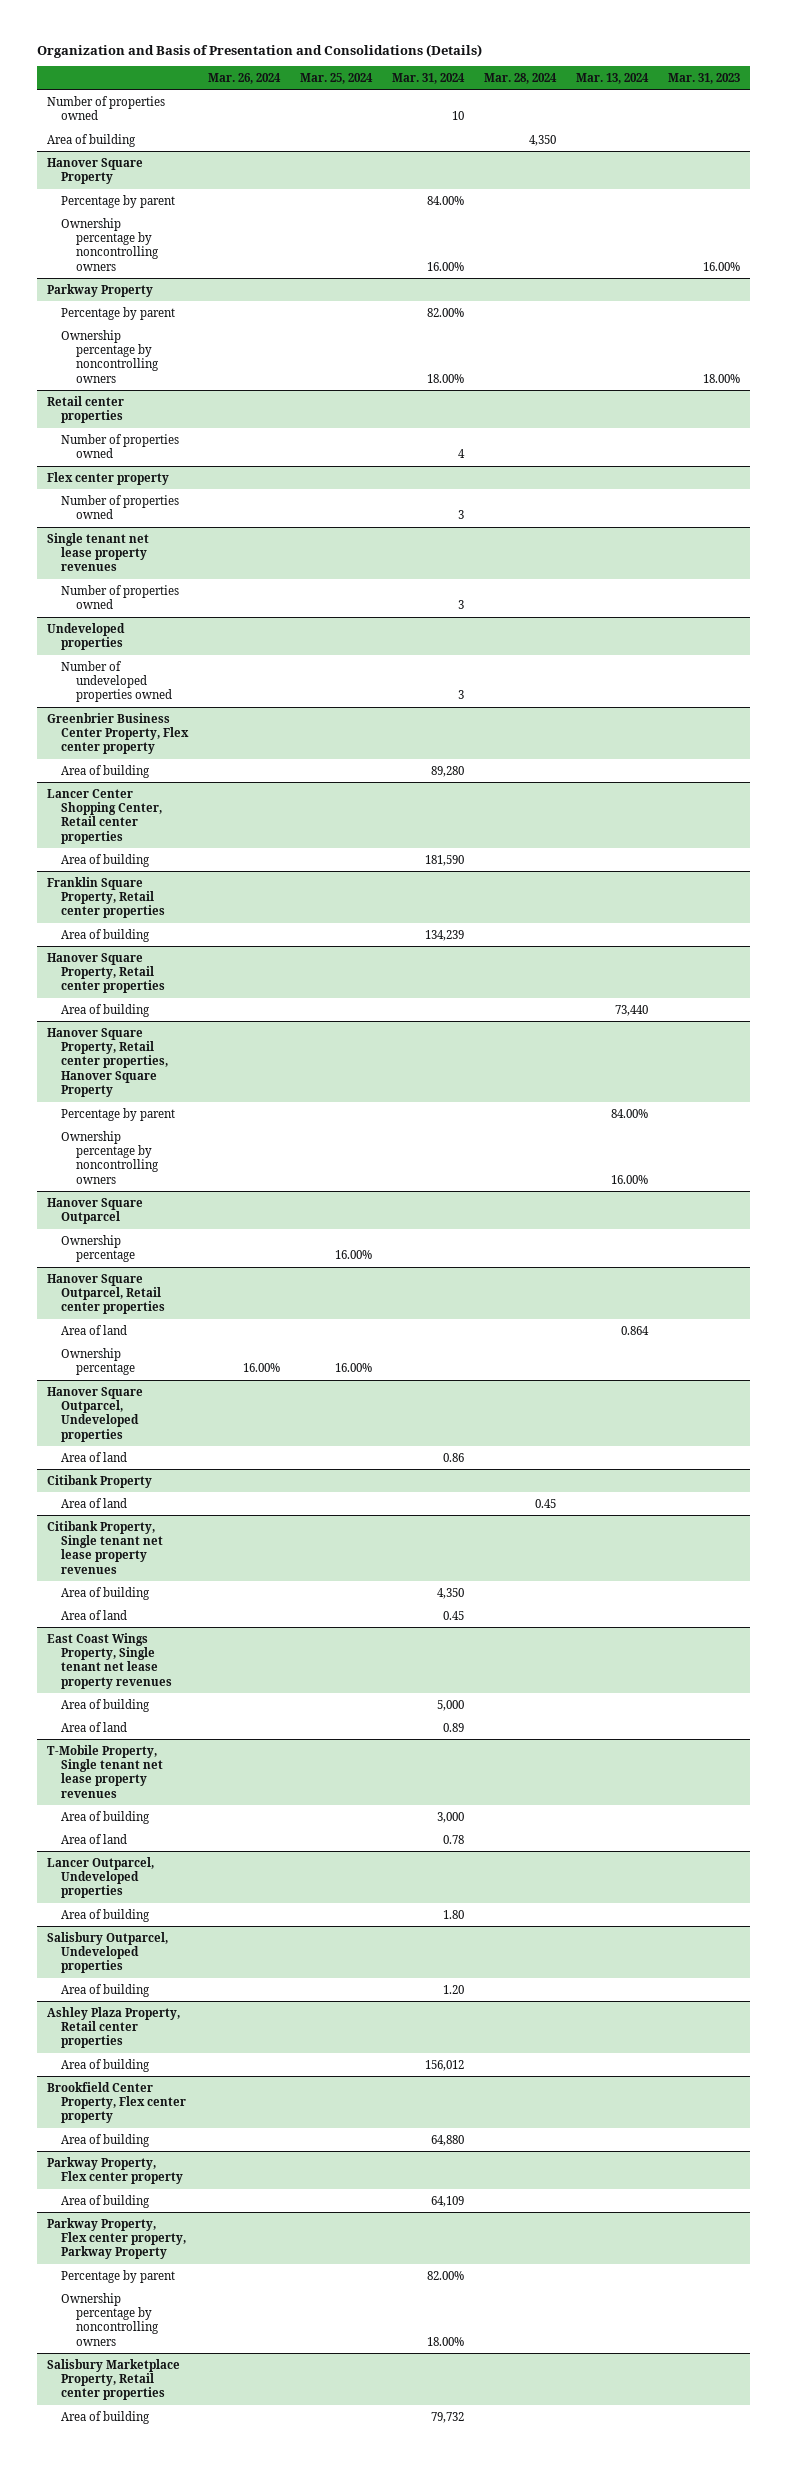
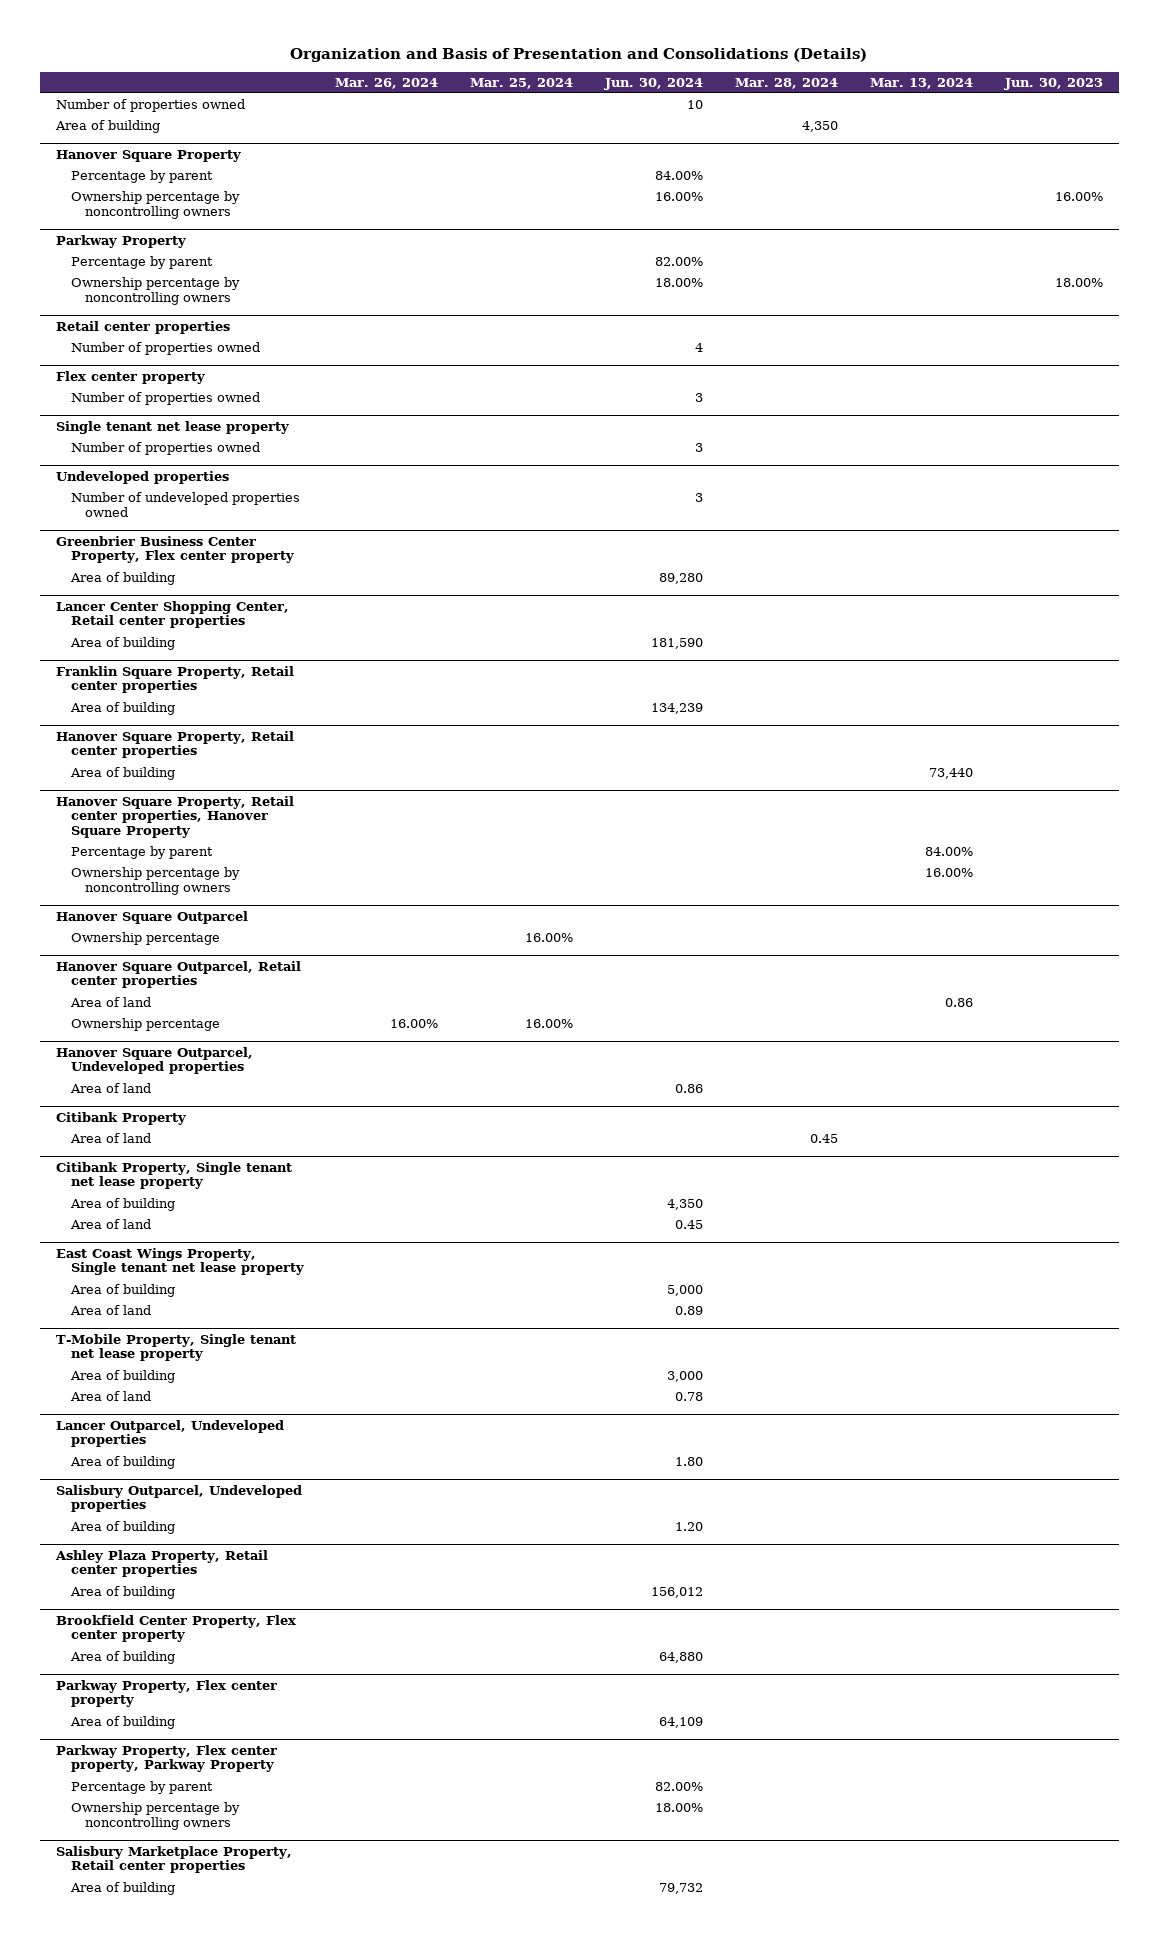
- | Mar. 26, 2024 | Mar. 25, 2024 | Mar. 31, 2024 | Mar. 28, 2024 | Mar. 13, 2024 | Mar. 31, 2023
+ | Mar. 26, 2024 | Mar. 25, 2024 | Jun. 30, 2024 | Mar. 28, 2024 | Mar. 13, 2024 | Jun. 30, 2023
- Single tenant net lease property revenues
+ Single tenant net lease property
@ Hanover Square Outparcel, Retail center properties
- Area of land | | | | | 0.864 |
+ Area of land | | | | | 0.86 |
- Citibank Property, Single tenant net lease property revenues
+ Citibank Property, Single tenant net lease property
- East Coast Wings Property, Single tenant net lease property revenues
+ East Coast Wings Property, Single tenant net lease property
- T-Mobile Property, Single tenant net lease property revenues
+ T-Mobile Property, Single tenant net lease property

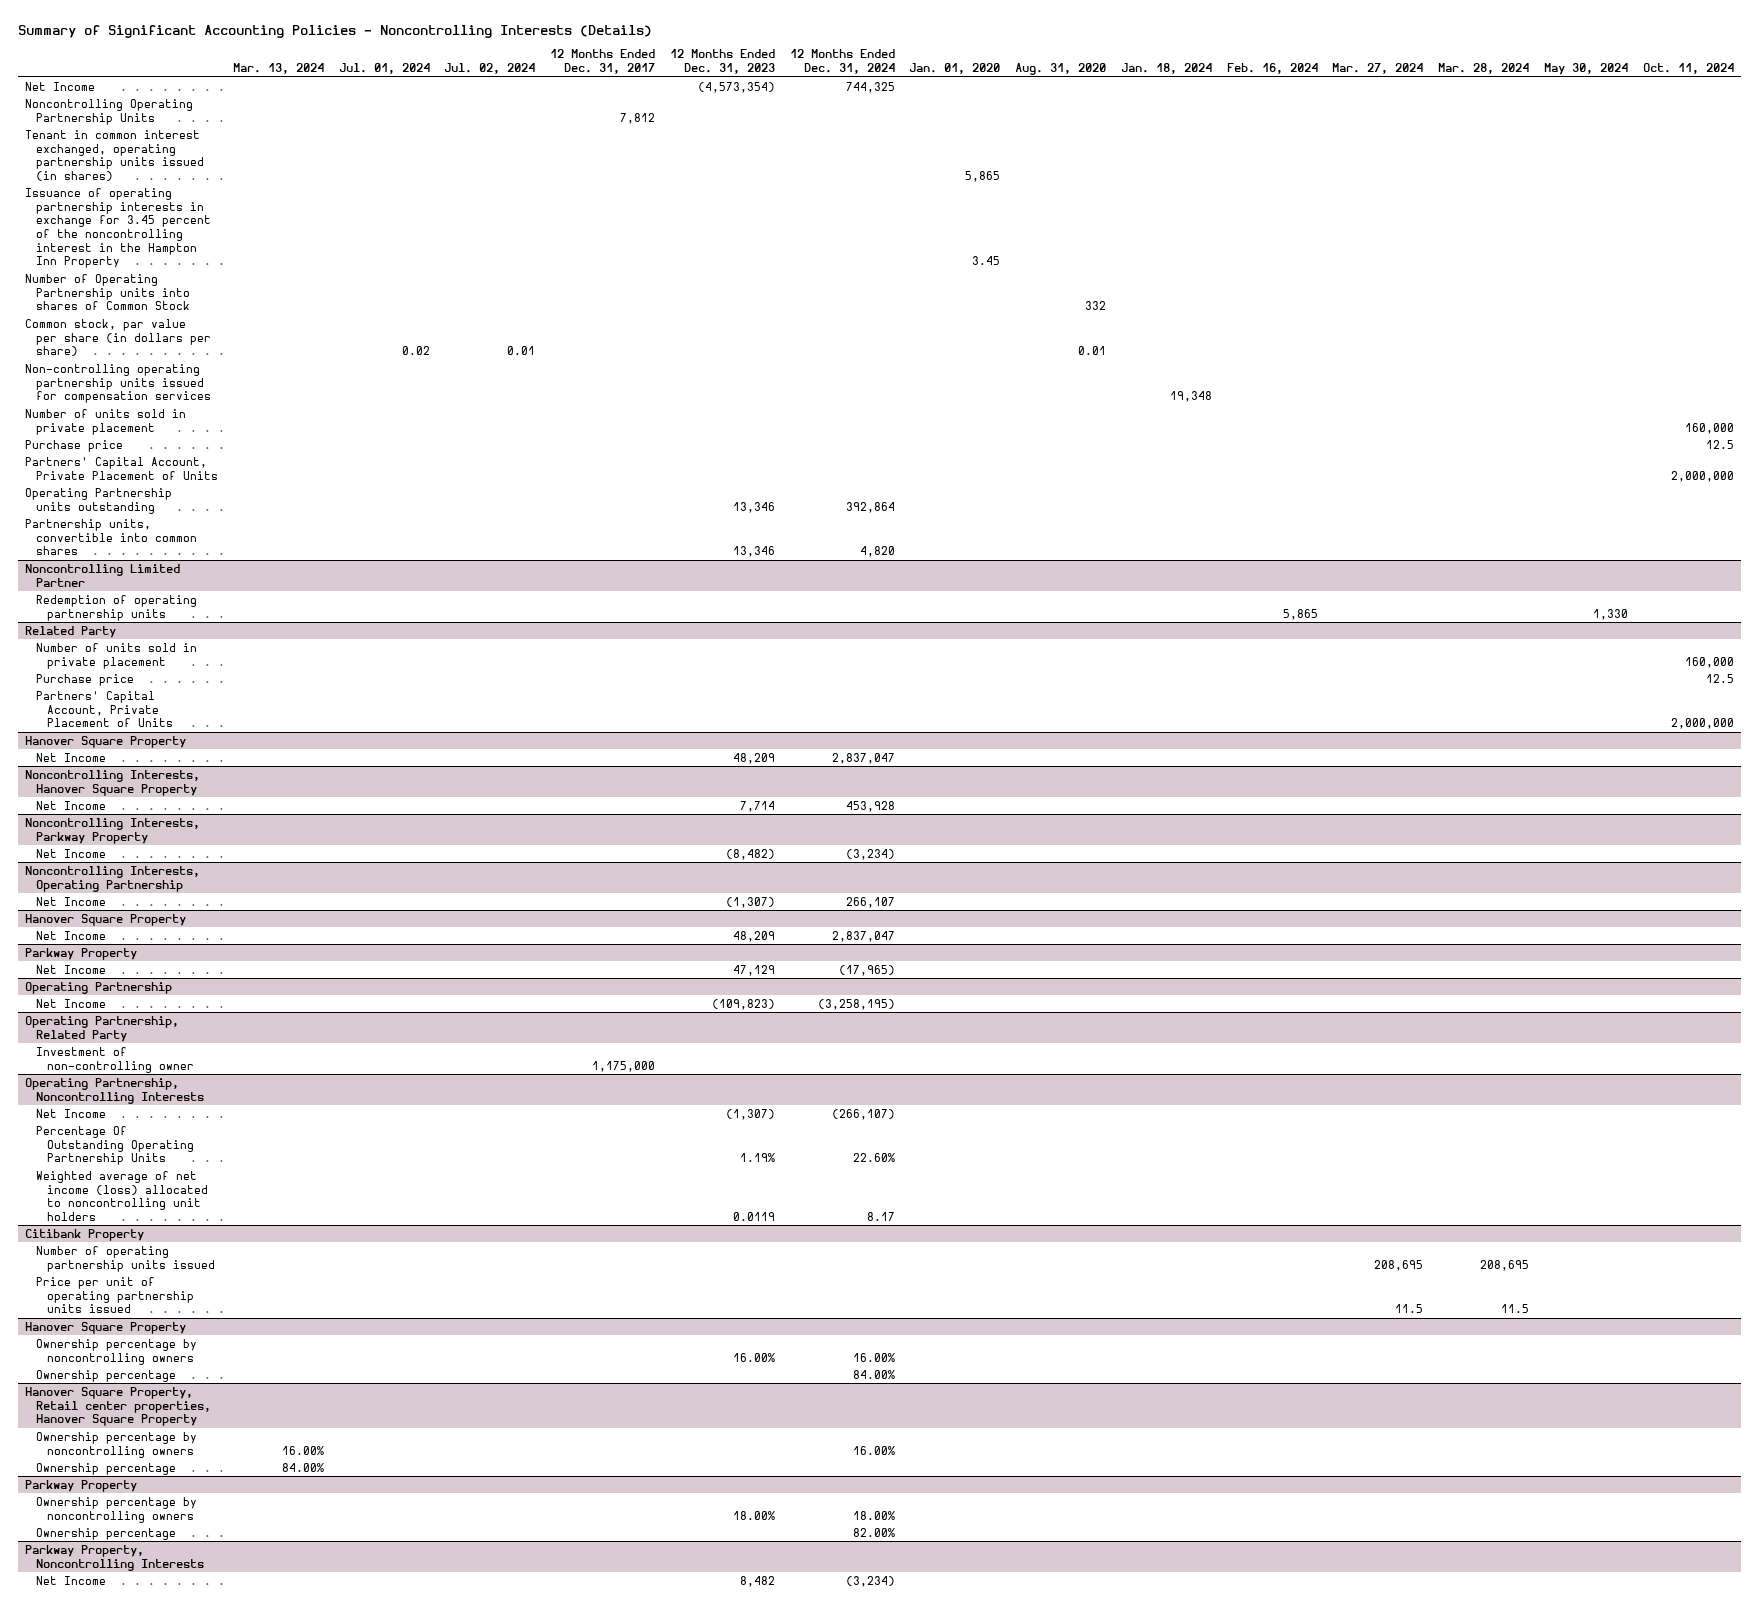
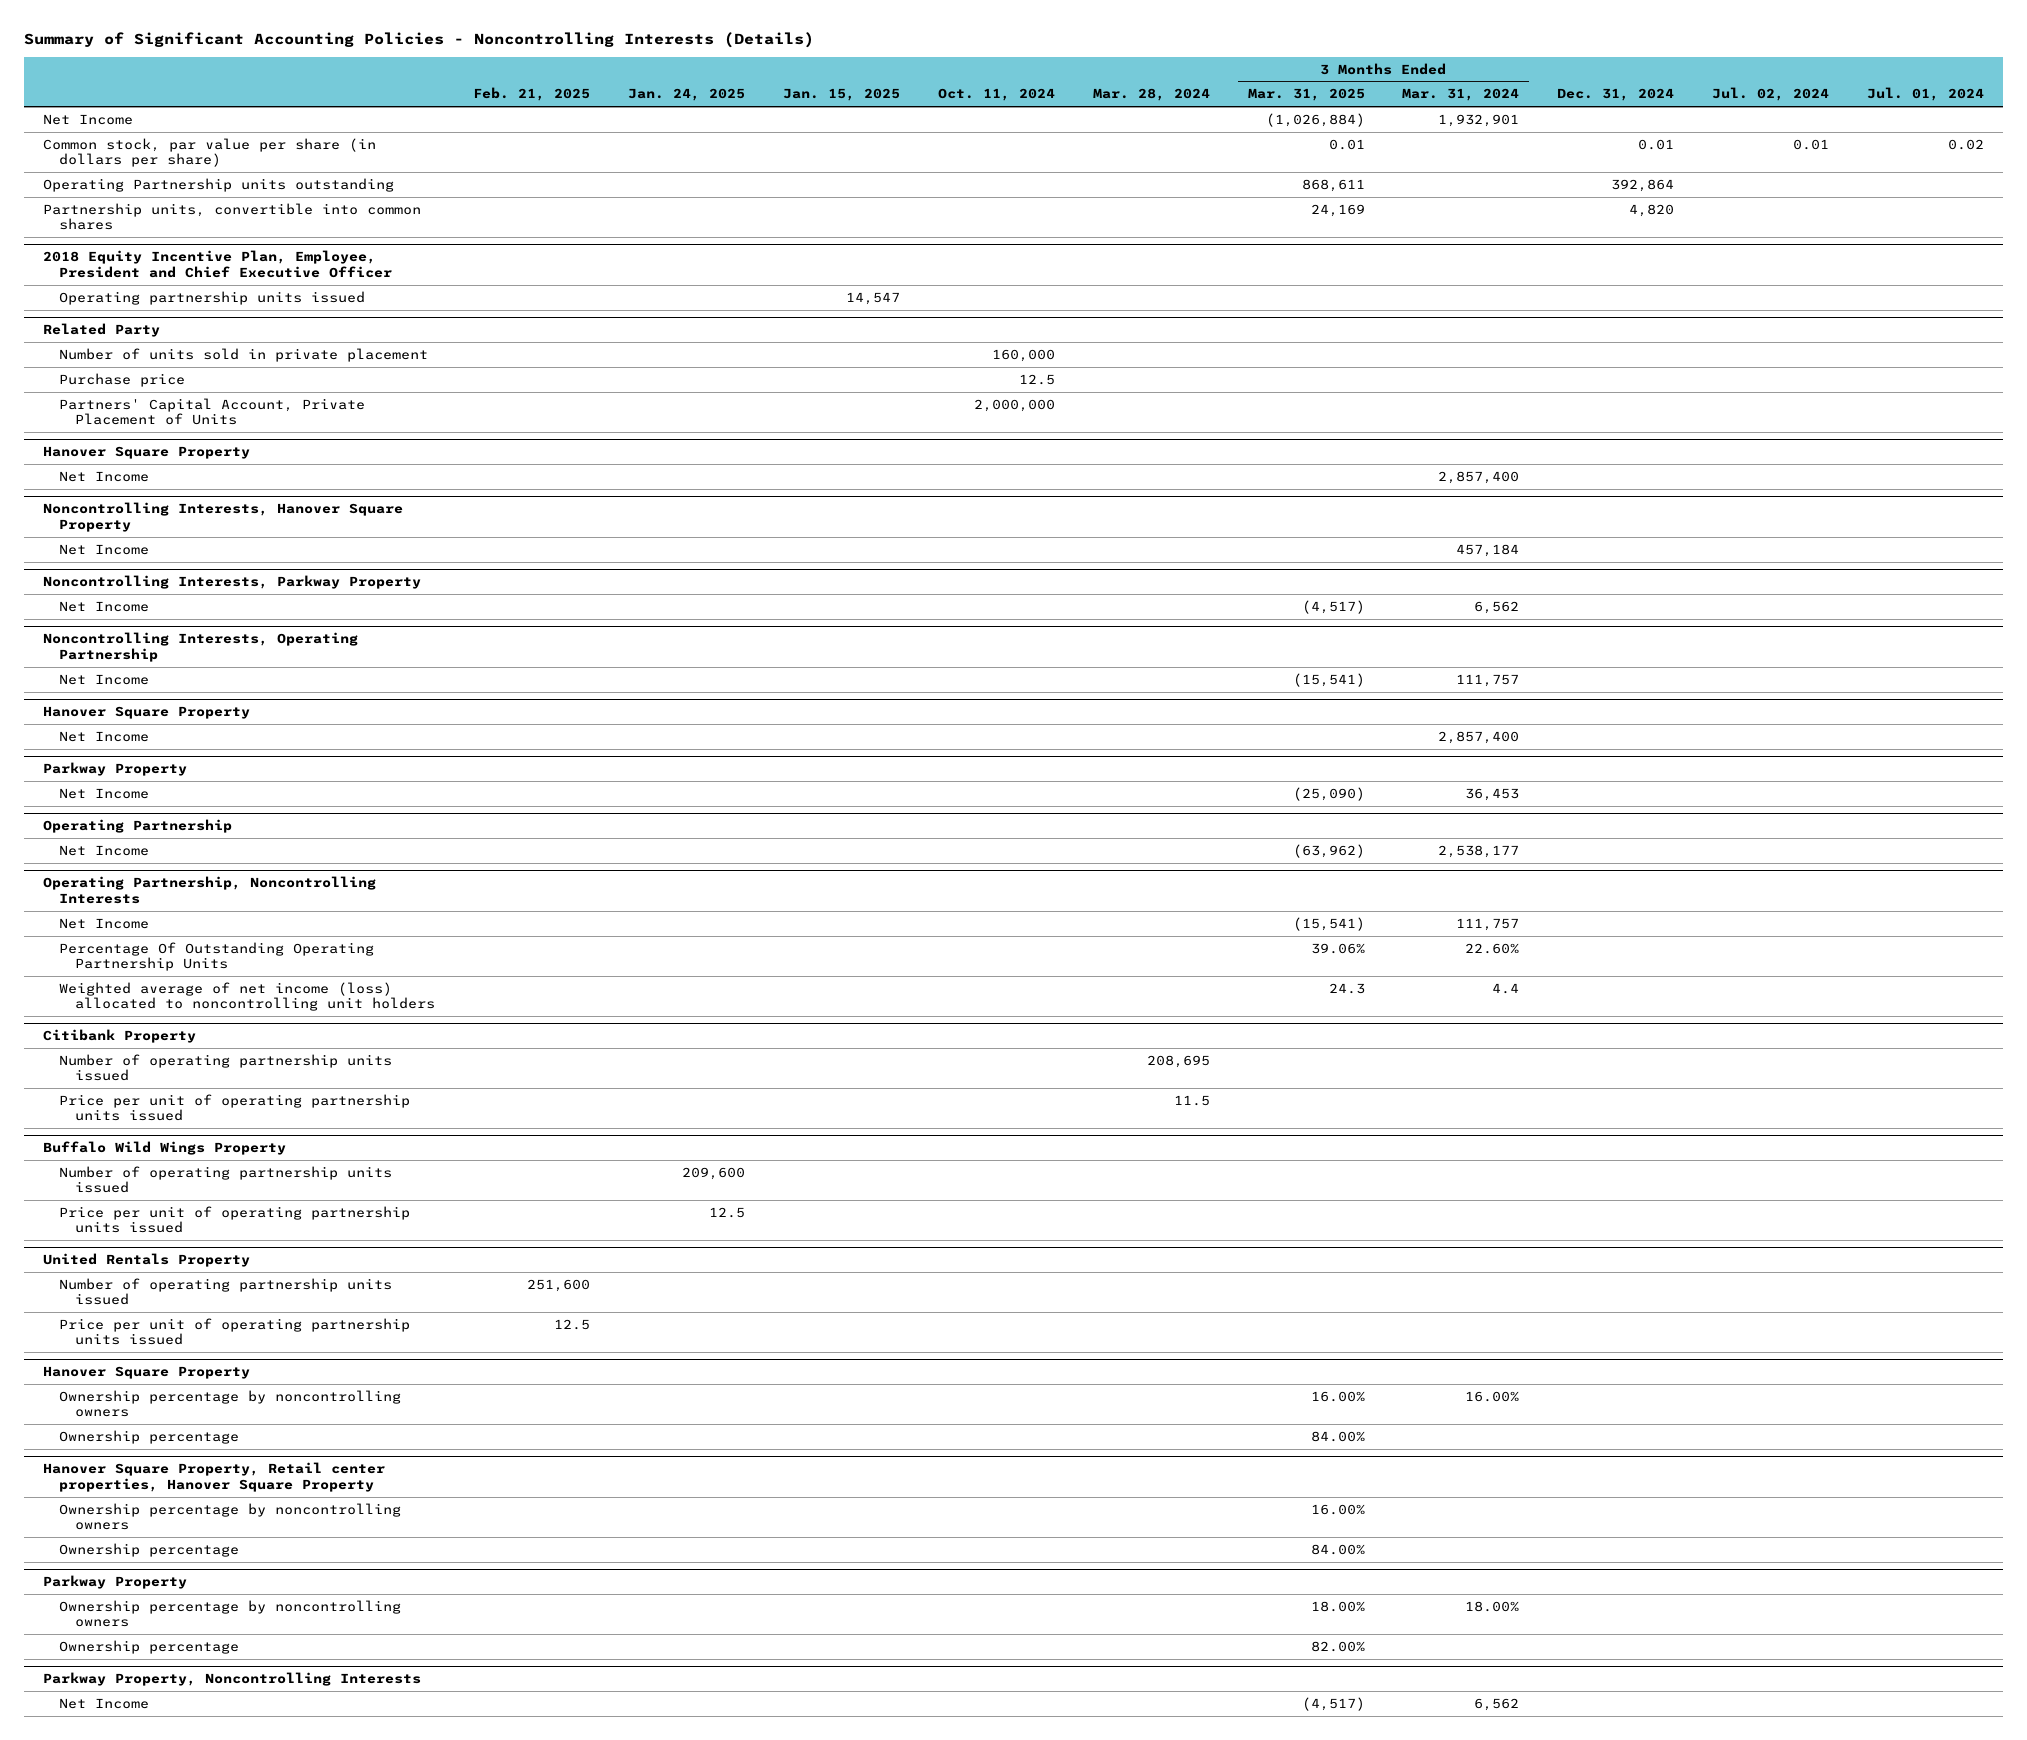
- | Mar. 13, 2024 | Jul. 01, 2024 | Jul. 02, 2024 | 12 Months Ended Dec. 31, 2017 | 12 Months Ended Dec. 31, 2023 | 12 Months Ended Dec. 31, 2024 | Jan. 01, 2020 | Aug. 31, 2020 | Jan. 18, 2024 | Feb. 16, 2024 | Mar. 27, 2024 | Mar. 28, 2024 | May 30, 2024 | Oct. 11, 2024
+ | Feb. 21, 2025 | Jan. 24, 2025 | Jan. 15, 2025 | Oct. 11, 2024 | Mar. 28, 2024 | 3 Months Ended Mar. 31, 2025 | 3 Months Ended Mar. 31, 2024 | Dec. 31, 2024 | Jul. 02, 2024 | Jul. 01, 2024
- Noncontrolling Operating Partnership Units | | | | 7,812 | | | | | | | | | |
- Tenant in common interest exchanged, operating partnership units issued (in shares) | | | | | | | 5,865 | | | | | | |
- Issuance of operating partnership interests in exchange for 3.45 percent of the noncontrolling interest in the Hampton Inn Property | | | | | | | 3.45 | | | | | | |
- Number of Operating Partnership units into shares of Common Stock | | | | | | | | 332 | | | | | |
- Non-controlling operating partnership units issued for compensation services | | | | | | | | | 19,348 | | | | |
- Number of units sold in private placement | | | | | | | | | | | | | | 160,000
- Purchase price | | | | | | | | | | | | | | 12.5
- Partners' Capital Account, Private Placement of Units | | | | | | | | | | | | | | 2,000,000
- Noncontrolling Limited Partner
- Redemption of operating partnership units | | | | | | | | | | 5,865 | | | 1,330 |
+ 2018 Equity Incentive Plan, Employee, President and Chief Executive Officer
+ Operating partnership units issued | | | 14,547 | | | | | | |
- Operating Partnership, Related Party
- Investment of non-controlling owner | | | | 1,175,000 | | | | | | | | | |
+ Buffalo Wild Wings Property
+ Number of operating partnership units issued | | 209,600 | | | | | | | |
+ Price per unit of operating partnership units issued | | 12.5 | | | | | | | |
+ United Rentals Property
+ Number of operating partnership units issued | 251,600 | | | | | | | | |
+ Price per unit of operating partnership units issued | 12.5 | | | | | | | | |

